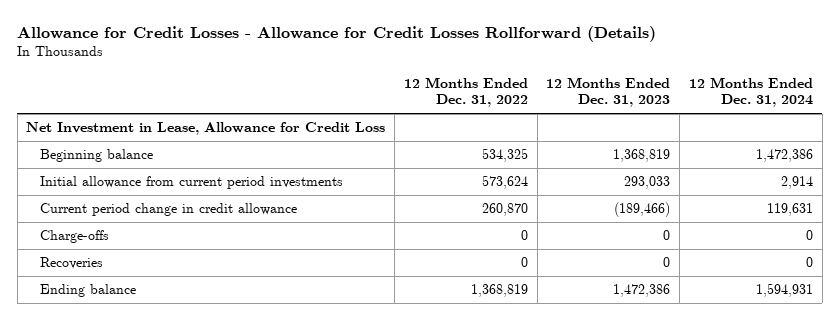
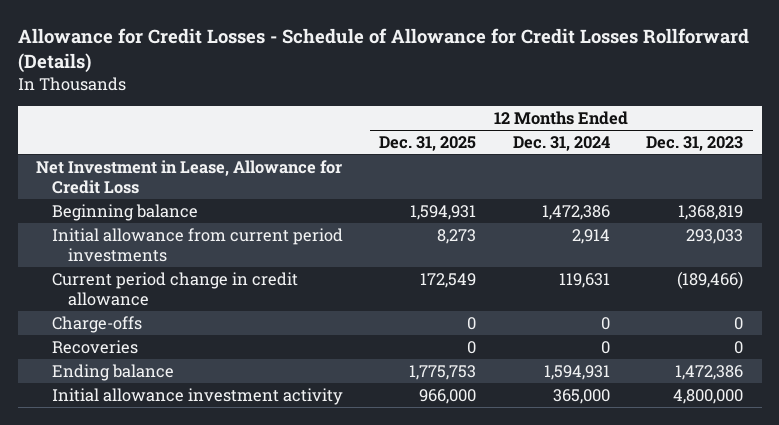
- Allowance for Credit Losses - Allowance for Credit Losses Rollforward (Details)
+ Allowance for Credit Losses - Schedule of Allowance for Credit Losses Rollforward (Details)
- | 12 Months Ended Dec. 31, 2022 | 12 Months Ended Dec. 31, 2023 | 12 Months Ended Dec. 31, 2024
+ | 12 Months Ended Dec. 31, 2025 | 12 Months Ended Dec. 31, 2024 | 12 Months Ended Dec. 31, 2023
+ Initial allowance investment activity | 966,000 | 365,000 | 4,800,000

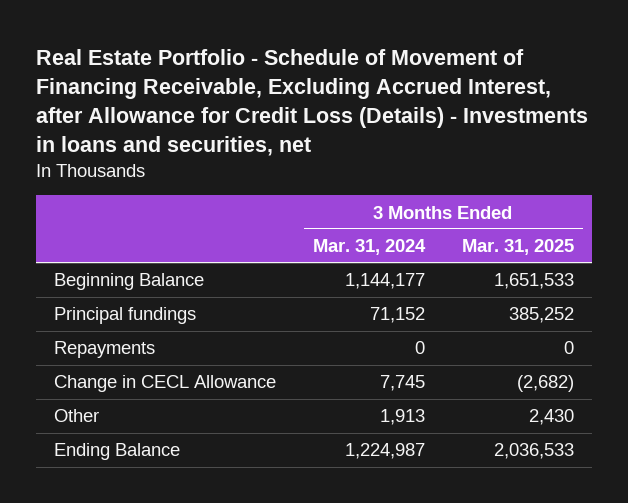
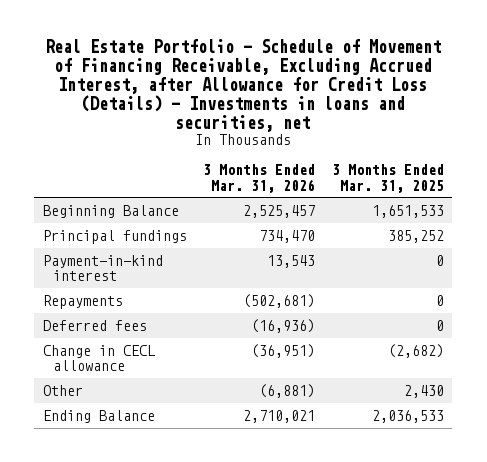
- | 3 Months Ended Mar. 31, 2024 | 3 Months Ended Mar. 31, 2025
+ | 3 Months Ended Mar. 31, 2026 | 3 Months Ended Mar. 31, 2025
+ Payment-in-kind interest | 13,543 | 0
- Change in CECL Allowance | 7,745 | (2,682)
+ Deferred fees | (16,936) | 0
+ Change in CECL allowance | (36,951) | (2,682)

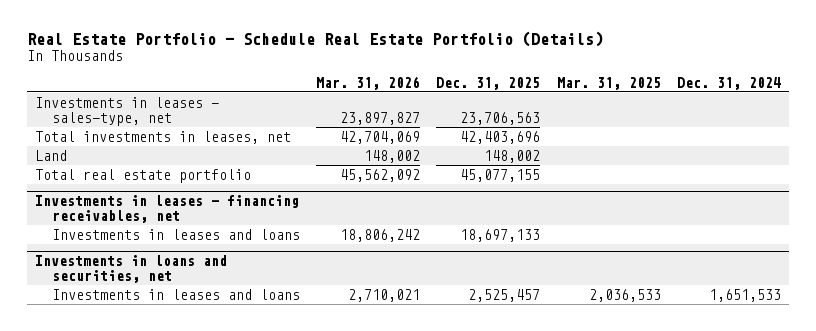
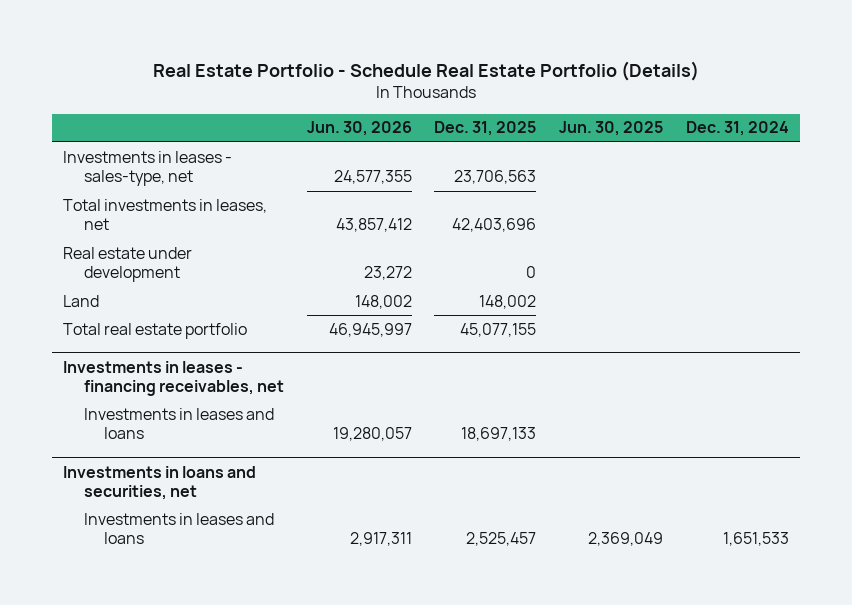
- | Mar. 31, 2026 | Dec. 31, 2025 | Mar. 31, 2025 | Dec. 31, 2024
+ | Jun. 30, 2026 | Dec. 31, 2025 | Jun. 30, 2025 | Dec. 31, 2024
+ Real estate under development | 23,272 | 0 | |

